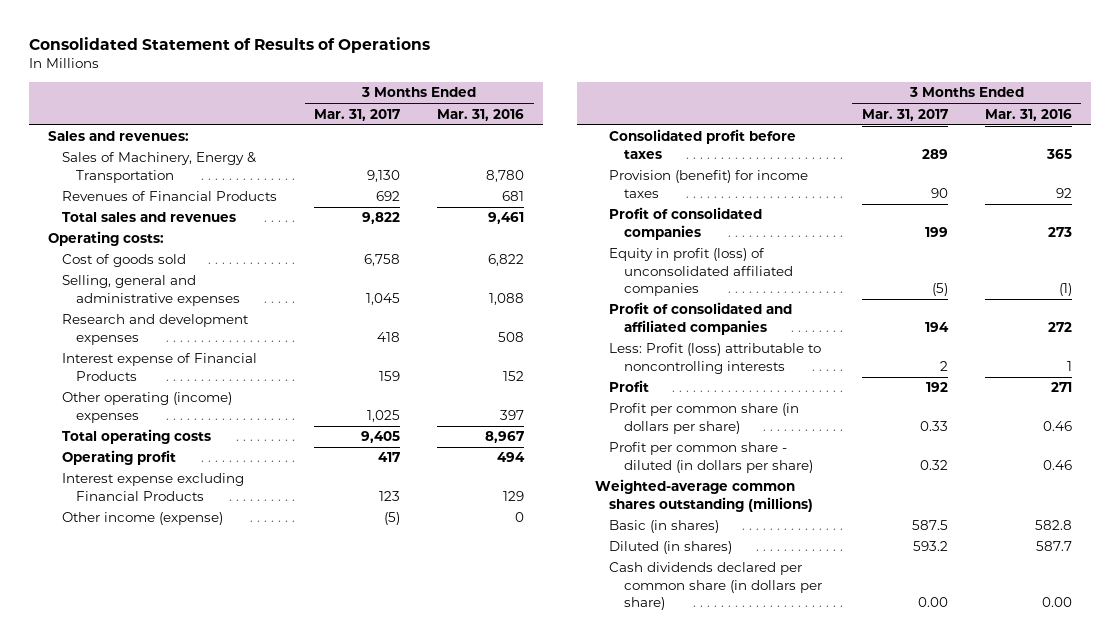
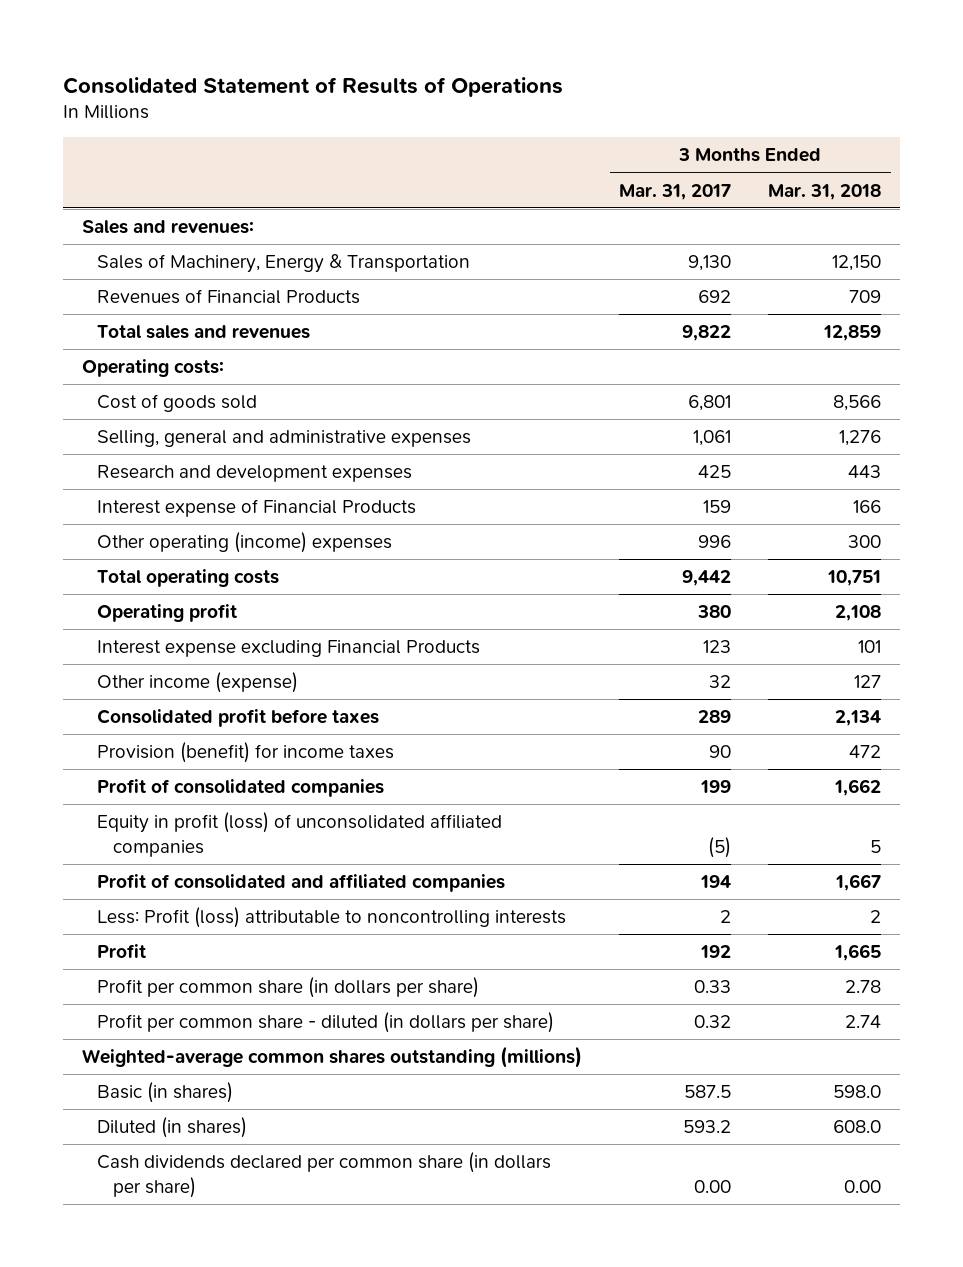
- | 3 Months Ended Mar. 31, 2017 | 3 Months Ended Mar. 31, 2016
+ | 3 Months Ended Mar. 31, 2017 | 3 Months Ended Mar. 31, 2018
- Cost of goods sold | 6,758 | 6,822
- Selling, general and administrative expenses | 1,045 | 1,088
- Research and development expenses | 418 | 508
+ Cost of goods sold | 6,801 | 8,566
+ Selling, general and administrative expenses | 1,061 | 1,276
+ Research and development expenses | 425 | 443
- Other operating (income) expenses | 1,025 | 397
- Total operating costs | 9,405 | 8,967
- Operating profit | 417 | 494
+ Other operating (income) expenses | 996 | 300
+ Total operating costs | 9,442 | 10,751
+ Operating profit | 380 | 2,108
- Other income (expense) | (5) | 0
+ Other income (expense) | 32 | 127

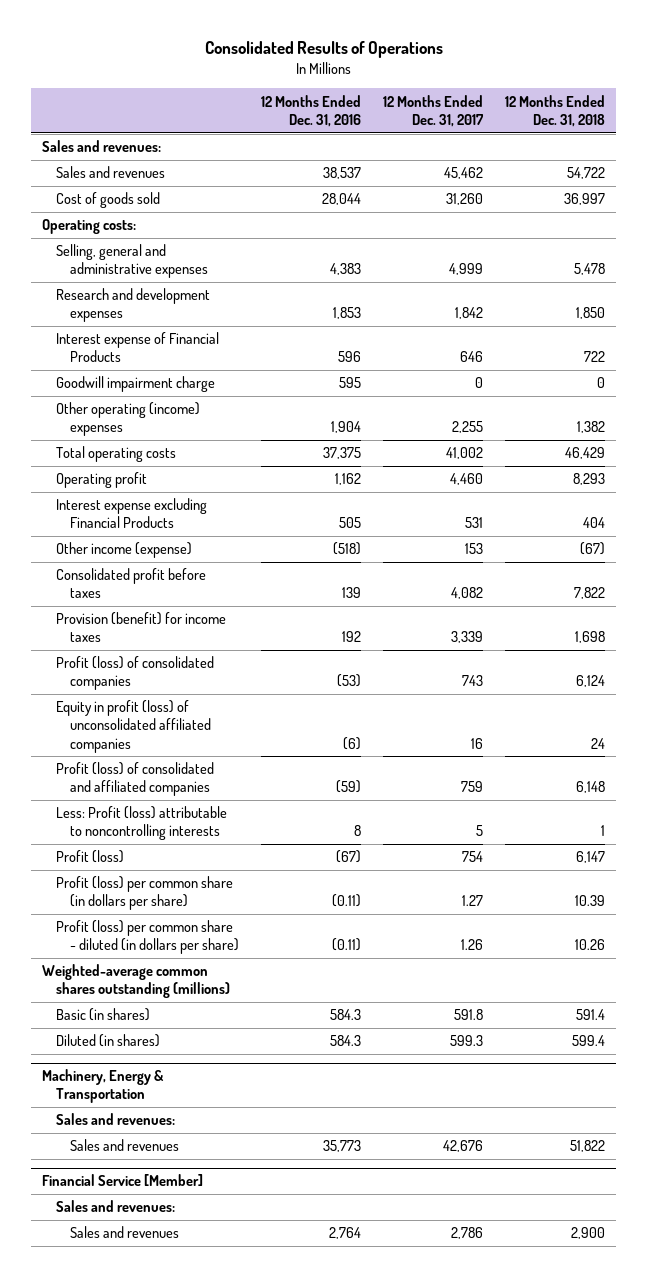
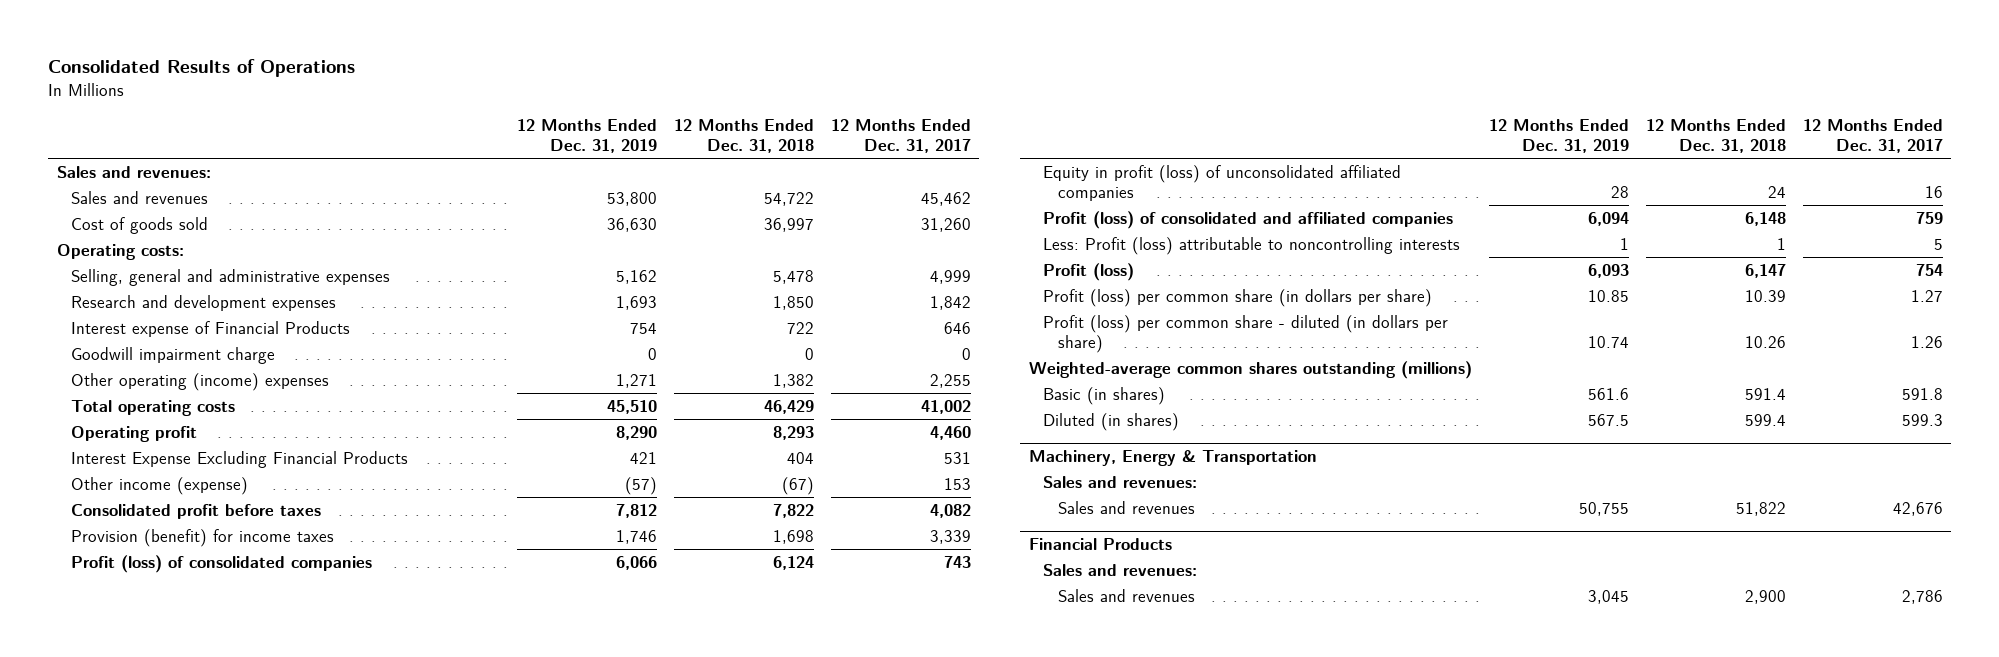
- | 12 Months Ended Dec. 31, 2016 | 12 Months Ended Dec. 31, 2017 | 12 Months Ended Dec. 31, 2018
+ | 12 Months Ended Dec. 31, 2019 | 12 Months Ended Dec. 31, 2018 | 12 Months Ended Dec. 31, 2017
- Interest expense excluding Financial Products | 505 | 531 | 404
+ Interest Expense Excluding Financial Products | 421 | 404 | 531
- Financial Service [Member]
+ Financial Products

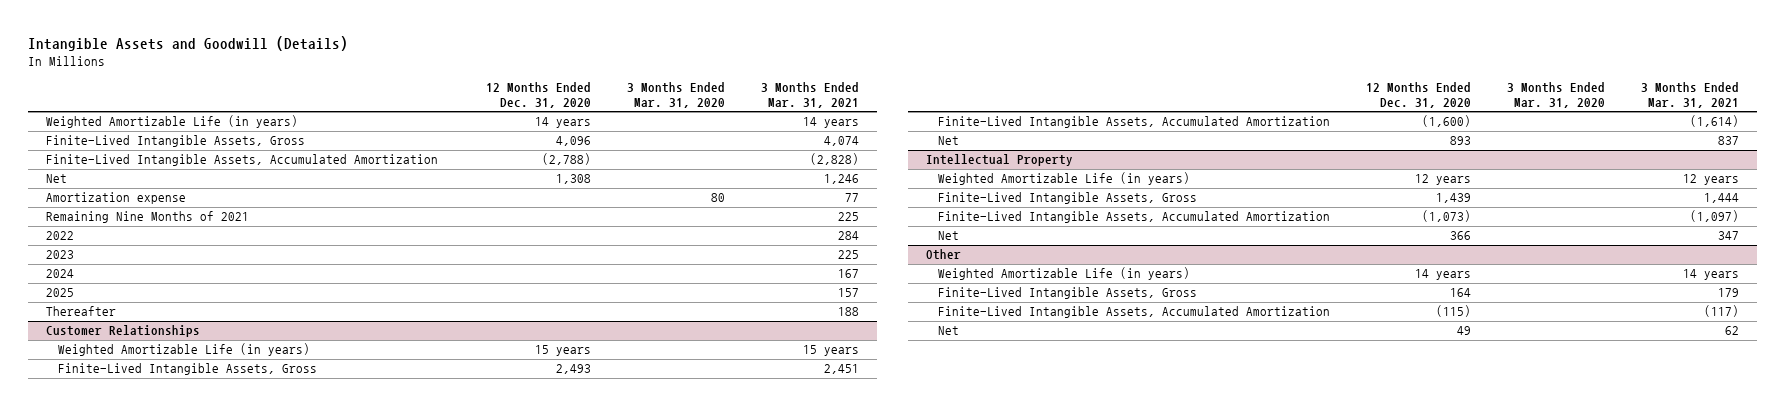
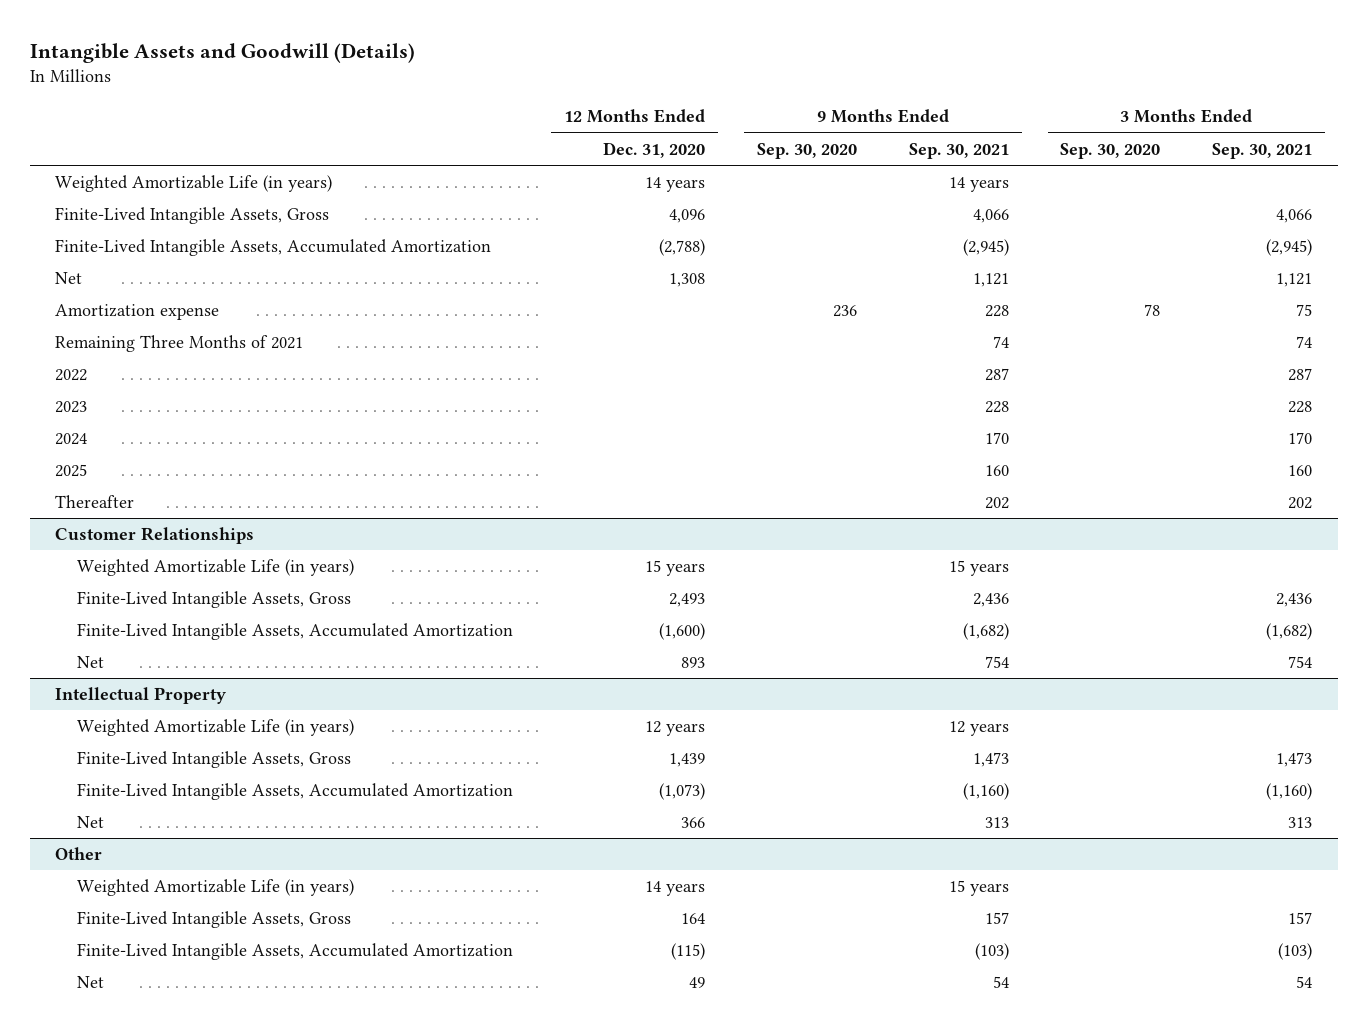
- | 12 Months Ended Dec. 31, 2020 | 3 Months Ended Mar. 31, 2020 | 3 Months Ended Mar. 31, 2021
+ | 12 Months Ended Dec. 31, 2020 | 9 Months Ended Sep. 30, 2020 | 9 Months Ended Sep. 30, 2021 | 3 Months Ended Sep. 30, 2020 | 3 Months Ended Sep. 30, 2021
- Remaining Nine Months of 2021 | | | 225
+ Remaining Three Months of 2021 | | | 74 | | 74

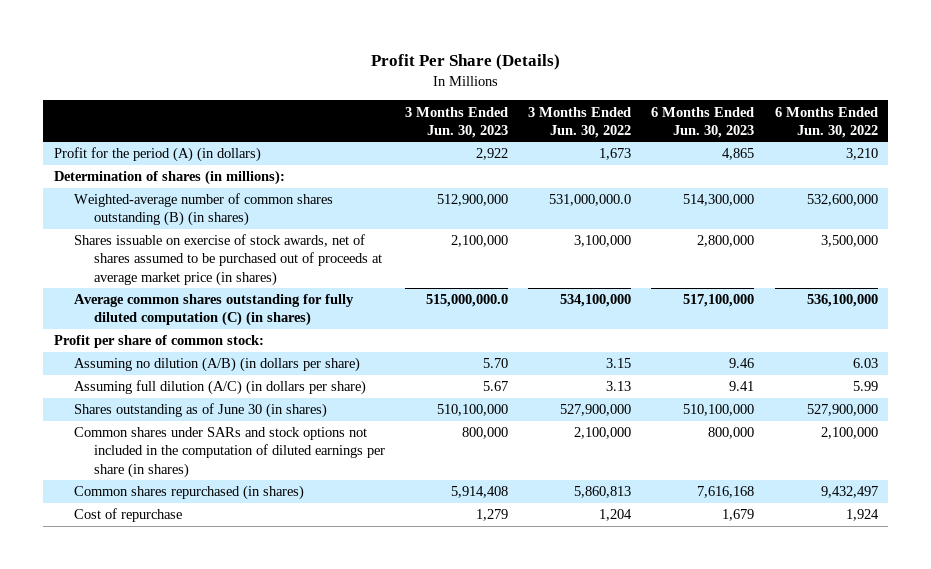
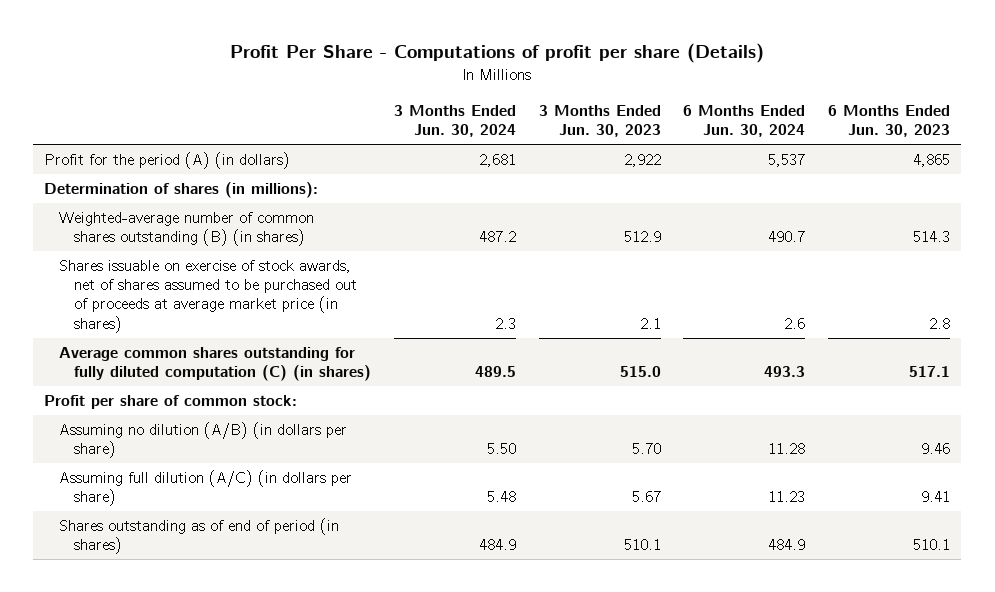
- Profit Per Share (Details)
+ Profit Per Share - Computations of profit per share (Details)
- | 3 Months Ended Jun. 30, 2023 | 3 Months Ended Jun. 30, 2022 | 6 Months Ended Jun. 30, 2023 | 6 Months Ended Jun. 30, 2022
+ | 3 Months Ended Jun. 30, 2024 | 3 Months Ended Jun. 30, 2023 | 6 Months Ended Jun. 30, 2024 | 6 Months Ended Jun. 30, 2023
- Weighted-average number of common shares outstanding (B) (in shares) | 512,900,000 | 531,000,000.0 | 514,300,000 | 532,600,000
- Shares issuable on exercise of stock awards, net of shares assumed to be purchased out of proceeds at average market price (in shares) | 2,100,000 | 3,100,000 | 2,800,000 | 3,500,000
- Average common shares outstanding for fully diluted computation (C) (in shares) | 515,000,000.0 | 534,100,000 | 517,100,000 | 536,100,000
+ Weighted-average number of common shares outstanding (B) (in shares) | 487.2 | 512.9 | 490.7 | 514.3
+ Shares issuable on exercise of stock awards, net of shares assumed to be purchased out of proceeds at average market price (in shares) | 2.3 | 2.1 | 2.6 | 2.8
+ Average common shares outstanding for fully diluted computation (C) (in shares) | 489.5 | 515.0 | 493.3 | 517.1
- Shares outstanding as of June 30 (in shares) | 510,100,000 | 527,900,000 | 510,100,000 | 527,900,000
- Common shares under SARs and stock options not included in the computation of diluted earnings per share (in shares) | 800,000 | 2,100,000 | 800,000 | 2,100,000
- Common shares repurchased (in shares) | 5,914,408 | 5,860,813 | 7,616,168 | 9,432,497
- Cost of repurchase | 1,279 | 1,204 | 1,679 | 1,924
+ Shares outstanding as of end of period (in shares) | 484.9 | 510.1 | 484.9 | 510.1

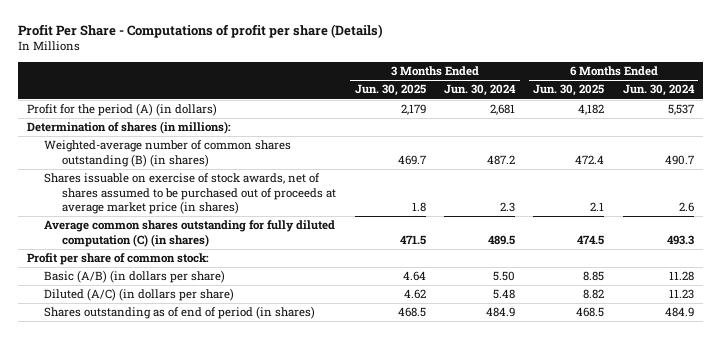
- | 3 Months Ended Jun. 30, 2024 | 3 Months Ended Jun. 30, 2023 | 6 Months Ended Jun. 30, 2024 | 6 Months Ended Jun. 30, 2023
+ | 3 Months Ended Jun. 30, 2025 | 3 Months Ended Jun. 30, 2024 | 6 Months Ended Jun. 30, 2025 | 6 Months Ended Jun. 30, 2024
- Assuming no dilution (A/B) (in dollars per share) | 5.50 | 5.70 | 11.28 | 9.46
- Assuming full dilution (A/C) (in dollars per share) | 5.48 | 5.67 | 11.23 | 9.41
+ Basic (A/B) (in dollars per share) | 4.64 | 5.50 | 8.85 | 11.28
+ Diluted (A/C) (in dollars per share) | 4.62 | 5.48 | 8.82 | 11.23

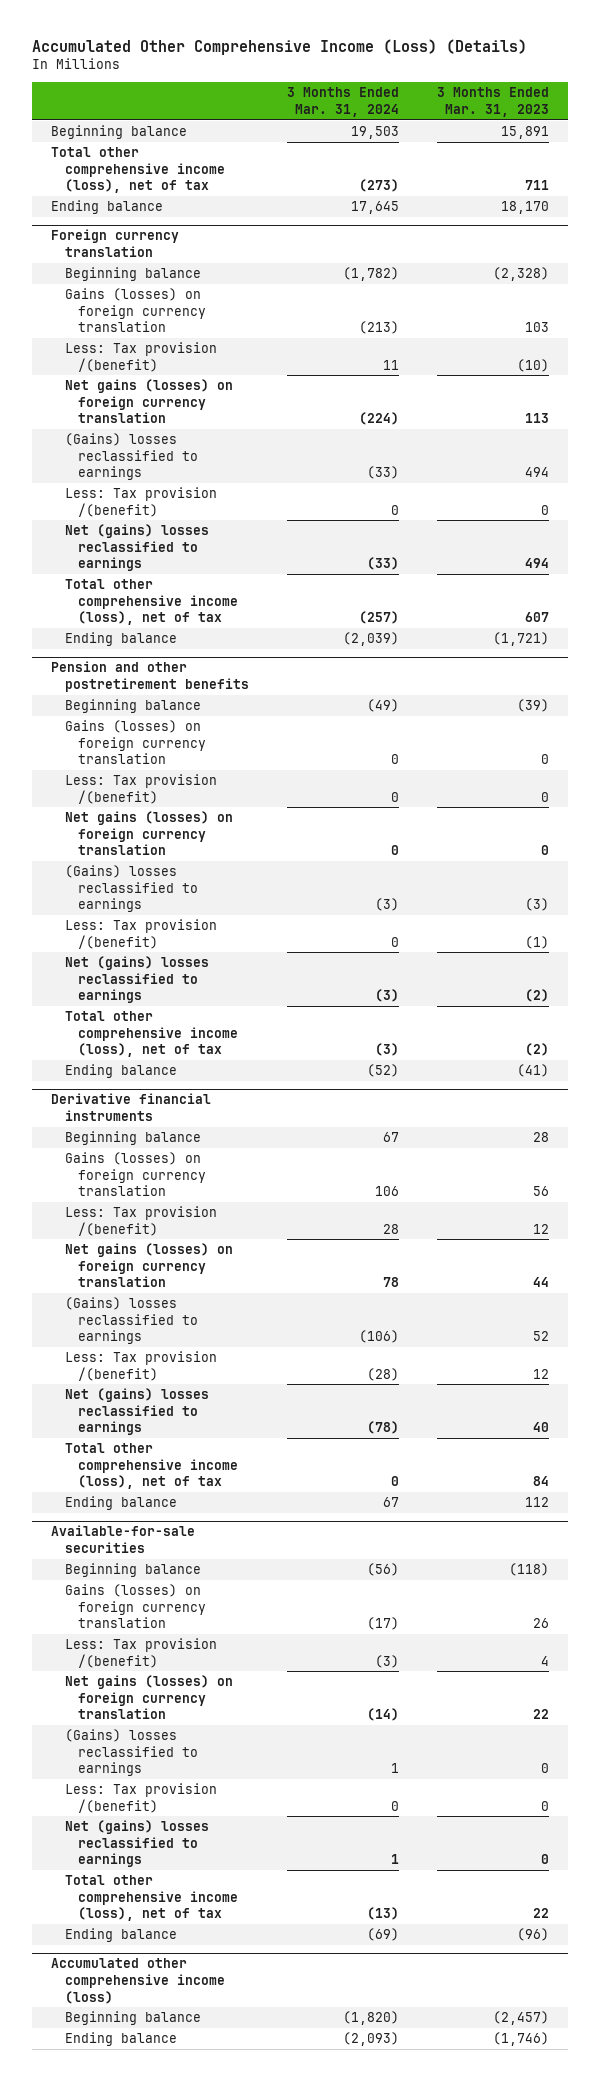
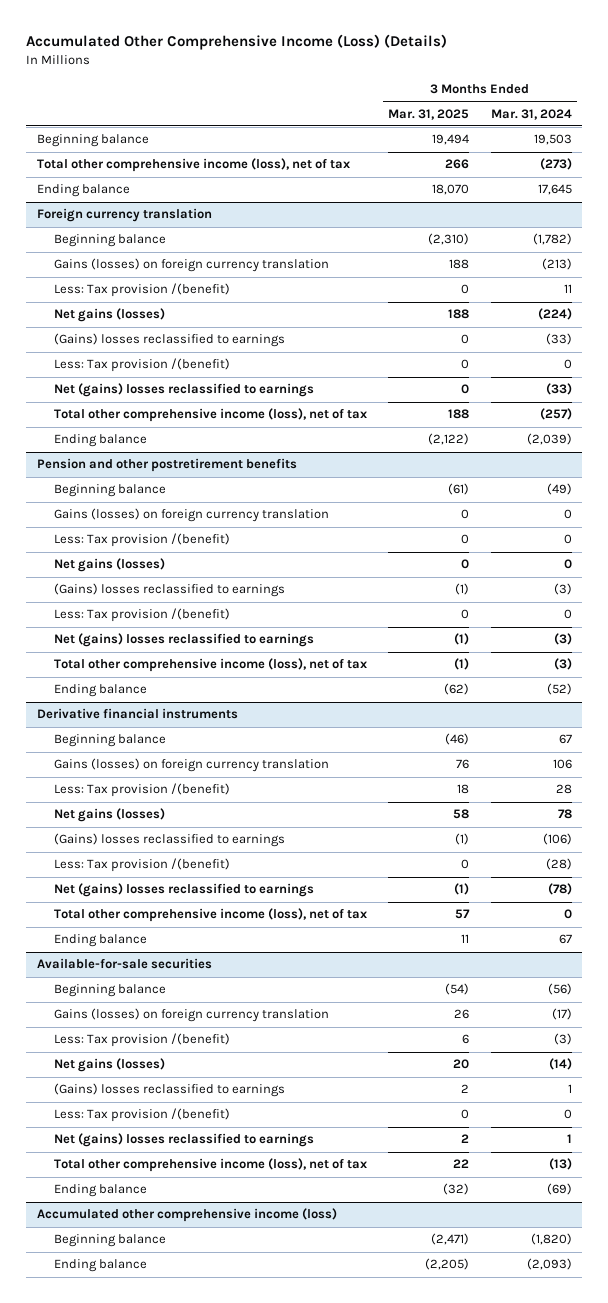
- | 3 Months Ended Mar. 31, 2024 | 3 Months Ended Mar. 31, 2023
+ | 3 Months Ended Mar. 31, 2025 | 3 Months Ended Mar. 31, 2024
@ Foreign currency translation
- Net gains (losses) on foreign currency translation | (224) | 113
+ Net gains (losses) | 188 | (224)
@ Pension and other postretirement benefits
- Net gains (losses) on foreign currency translation | 0 | 0
+ Net gains (losses) | 0 | 0
@ Derivative financial instruments
- Net gains (losses) on foreign currency translation | 78 | 44
+ Net gains (losses) | 58 | 78
@ Available-for-sale securities
- Net gains (losses) on foreign currency translation | (14) | 22
+ Net gains (losses) | 20 | (14)

